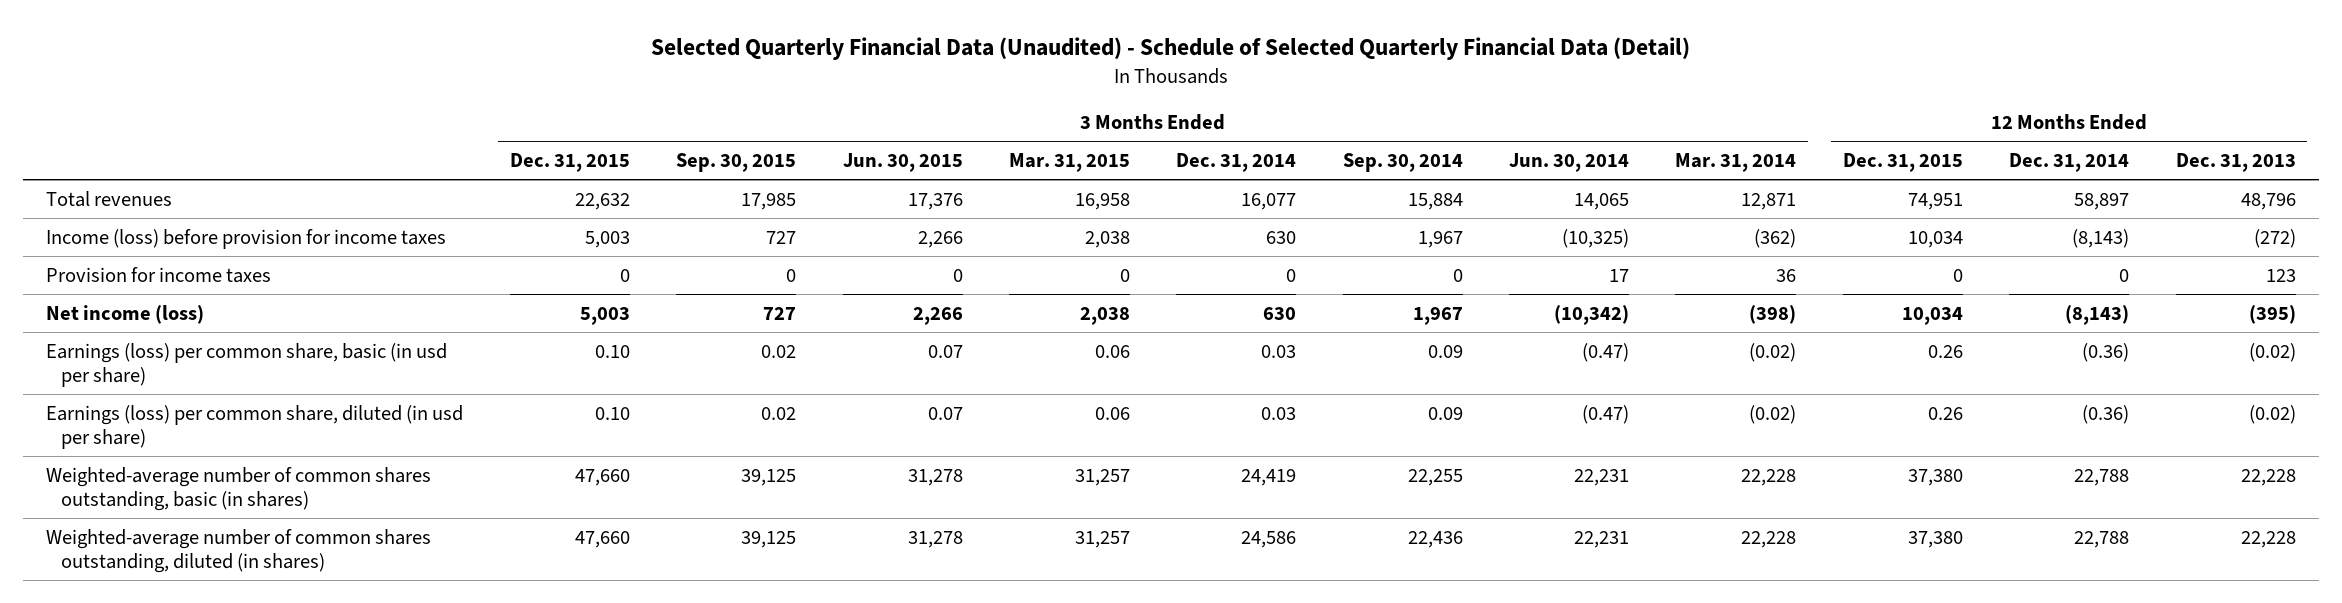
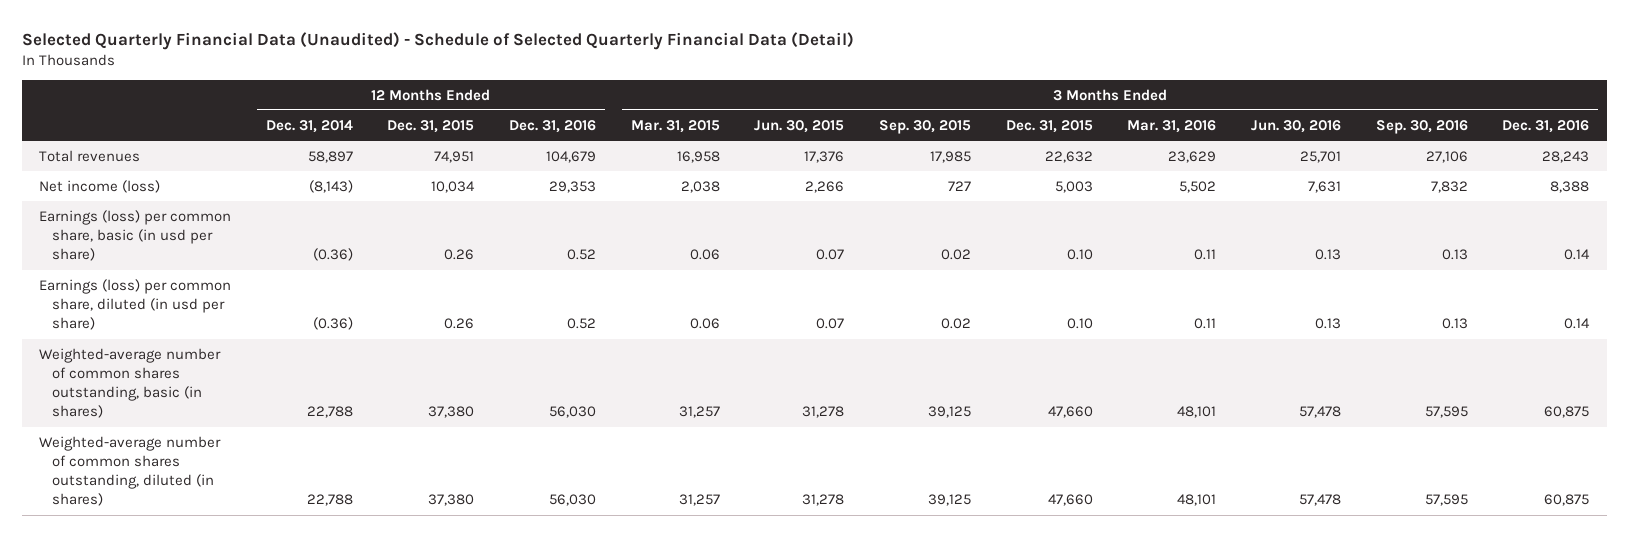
- | 3 Months Ended Dec. 31, 2015 | 3 Months Ended Sep. 30, 2015 | 3 Months Ended Jun. 30, 2015 | 3 Months Ended Mar. 31, 2015 | 3 Months Ended Dec. 31, 2014 | 3 Months Ended Sep. 30, 2014 | 3 Months Ended Jun. 30, 2014 | 3 Months Ended Mar. 31, 2014 | 12 Months Ended Dec. 31, 2015 | 12 Months Ended Dec. 31, 2014 | 12 Months Ended Dec. 31, 2013
+ | 12 Months Ended Dec. 31, 2014 | 12 Months Ended Dec. 31, 2015 | 12 Months Ended Dec. 31, 2016 | 3 Months Ended Mar. 31, 2015 | 3 Months Ended Jun. 30, 2015 | 3 Months Ended Sep. 30, 2015 | 3 Months Ended Dec. 31, 2015 | 3 Months Ended Mar. 31, 2016 | 3 Months Ended Jun. 30, 2016 | 3 Months Ended Sep. 30, 2016 | 3 Months Ended Dec. 31, 2016
- Income (loss) before provision for income taxes | 5,003 | 727 | 2,266 | 2,038 | 630 | 1,967 | (10,325) | (362) | 10,034 | (8,143) | (272)
- Provision for income taxes | 0 | 0 | 0 | 0 | 0 | 0 | 17 | 36 | 0 | 0 | 123

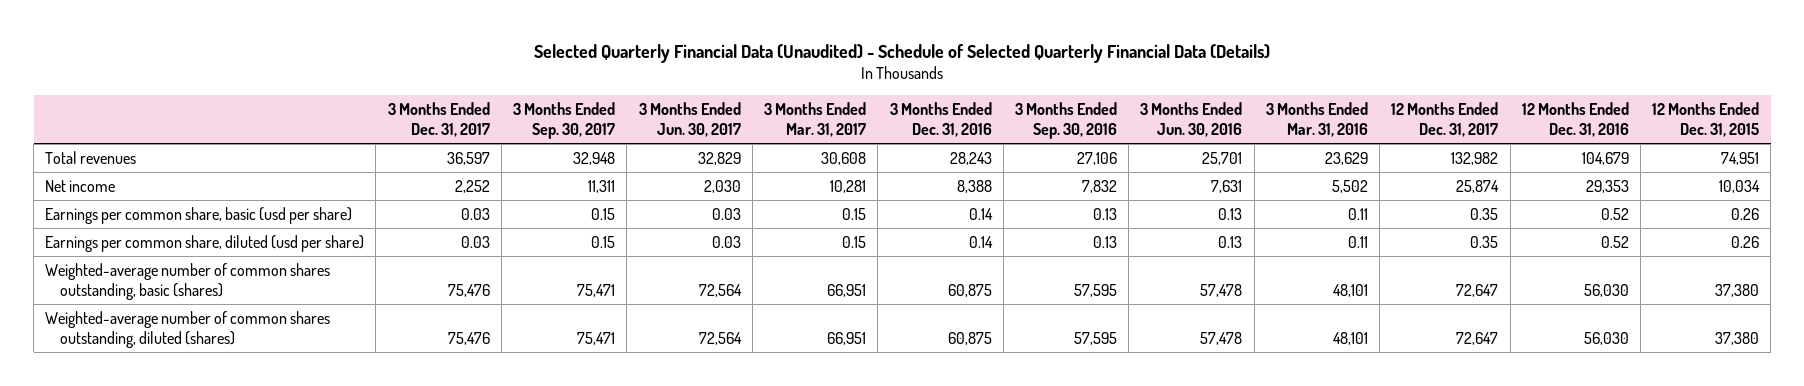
- Selected Quarterly Financial Data (Unaudited) - Schedule of Selected Quarterly Financial Data (Detail)
+ Selected Quarterly Financial Data (Unaudited) - Schedule of Selected Quarterly Financial Data (Details)
- | 12 Months Ended Dec. 31, 2014 | 12 Months Ended Dec. 31, 2015 | 12 Months Ended Dec. 31, 2016 | 3 Months Ended Mar. 31, 2015 | 3 Months Ended Jun. 30, 2015 | 3 Months Ended Sep. 30, 2015 | 3 Months Ended Dec. 31, 2015 | 3 Months Ended Mar. 31, 2016 | 3 Months Ended Jun. 30, 2016 | 3 Months Ended Sep. 30, 2016 | 3 Months Ended Dec. 31, 2016
+ | 3 Months Ended Dec. 31, 2017 | 3 Months Ended Sep. 30, 2017 | 3 Months Ended Jun. 30, 2017 | 3 Months Ended Mar. 31, 2017 | 3 Months Ended Dec. 31, 2016 | 3 Months Ended Sep. 30, 2016 | 3 Months Ended Jun. 30, 2016 | 3 Months Ended Mar. 31, 2016 | 12 Months Ended Dec. 31, 2017 | 12 Months Ended Dec. 31, 2016 | 12 Months Ended Dec. 31, 2015
- Net income (loss) | (8,143) | 10,034 | 29,353 | 2,038 | 2,266 | 727 | 5,003 | 5,502 | 7,631 | 7,832 | 8,388
- Earnings (loss) per common share, basic (in usd per share) | (0.36) | 0.26 | 0.52 | 0.06 | 0.07 | 0.02 | 0.10 | 0.11 | 0.13 | 0.13 | 0.14
- Earnings (loss) per common share, diluted (in usd per share) | (0.36) | 0.26 | 0.52 | 0.06 | 0.07 | 0.02 | 0.10 | 0.11 | 0.13 | 0.13 | 0.14
- Weighted-average number of common shares outstanding, basic (in shares) | 22,788 | 37,380 | 56,030 | 31,257 | 31,278 | 39,125 | 47,660 | 48,101 | 57,478 | 57,595 | 60,875
- Weighted-average number of common shares outstanding, diluted (in shares) | 22,788 | 37,380 | 56,030 | 31,257 | 31,278 | 39,125 | 47,660 | 48,101 | 57,478 | 57,595 | 60,875
+ Net income | 2,252 | 11,311 | 2,030 | 10,281 | 8,388 | 7,832 | 7,631 | 5,502 | 25,874 | 29,353 | 10,034
+ Earnings per common share, basic (usd per share) | 0.03 | 0.15 | 0.03 | 0.15 | 0.14 | 0.13 | 0.13 | 0.11 | 0.35 | 0.52 | 0.26
+ Earnings per common share, diluted (usd per share) | 0.03 | 0.15 | 0.03 | 0.15 | 0.14 | 0.13 | 0.13 | 0.11 | 0.35 | 0.52 | 0.26
+ Weighted-average number of common shares outstanding, basic (shares) | 75,476 | 75,471 | 72,564 | 66,951 | 60,875 | 57,595 | 57,478 | 48,101 | 72,647 | 56,030 | 37,380
+ Weighted-average number of common shares outstanding, diluted (shares) | 75,476 | 75,471 | 72,564 | 66,951 | 60,875 | 57,595 | 57,478 | 48,101 | 72,647 | 56,030 | 37,380

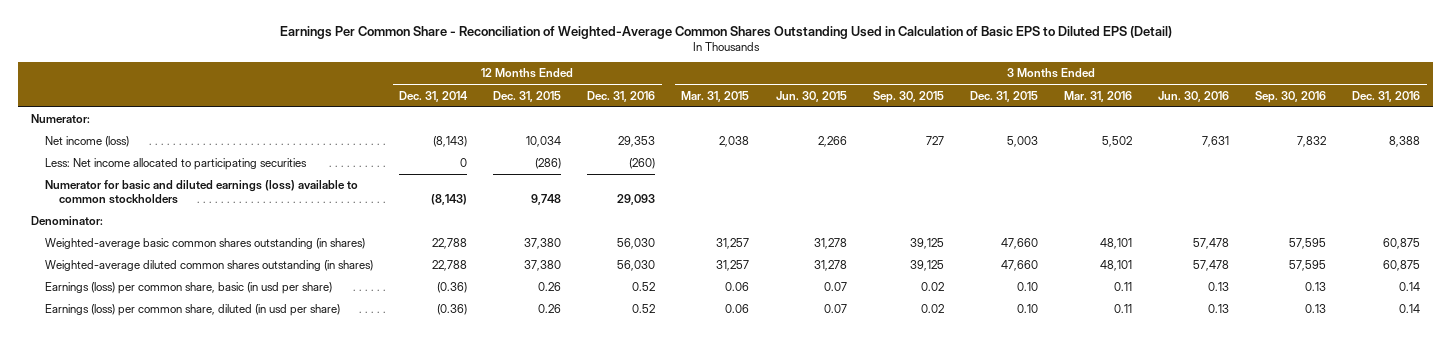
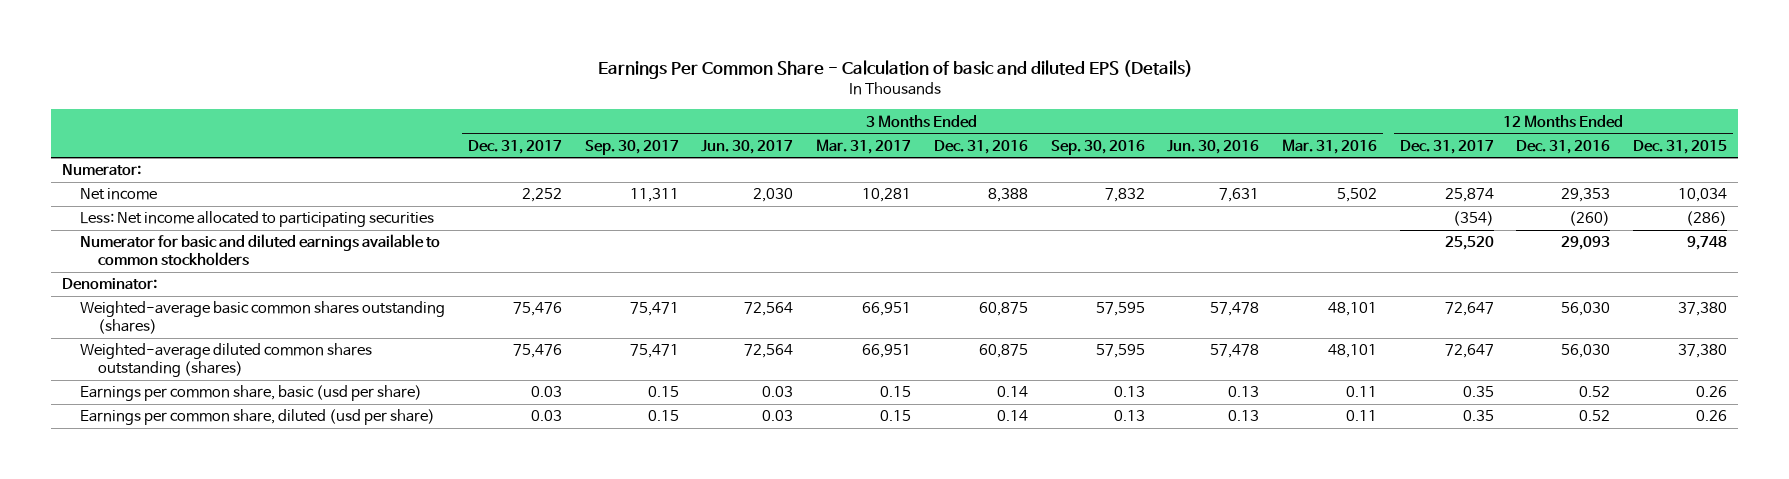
- Earnings Per Common Share - Reconciliation of Weighted-Average Common Shares Outstanding Used in Calculation of Basic EPS to Diluted EPS (Detail)
+ Earnings Per Common Share - Calculation of basic and diluted EPS (Details)
- | 12 Months Ended Dec. 31, 2014 | 12 Months Ended Dec. 31, 2015 | 12 Months Ended Dec. 31, 2016 | 3 Months Ended Mar. 31, 2015 | 3 Months Ended Jun. 30, 2015 | 3 Months Ended Sep. 30, 2015 | 3 Months Ended Dec. 31, 2015 | 3 Months Ended Mar. 31, 2016 | 3 Months Ended Jun. 30, 2016 | 3 Months Ended Sep. 30, 2016 | 3 Months Ended Dec. 31, 2016
+ | 3 Months Ended Dec. 31, 2017 | 3 Months Ended Sep. 30, 2017 | 3 Months Ended Jun. 30, 2017 | 3 Months Ended Mar. 31, 2017 | 3 Months Ended Dec. 31, 2016 | 3 Months Ended Sep. 30, 2016 | 3 Months Ended Jun. 30, 2016 | 3 Months Ended Mar. 31, 2016 | 12 Months Ended Dec. 31, 2017 | 12 Months Ended Dec. 31, 2016 | 12 Months Ended Dec. 31, 2015
- Net income (loss) | (8,143) | 10,034 | 29,353 | 2,038 | 2,266 | 727 | 5,003 | 5,502 | 7,631 | 7,832 | 8,388
+ Net income | 2,252 | 11,311 | 2,030 | 10,281 | 8,388 | 7,832 | 7,631 | 5,502 | 25,874 | 29,353 | 10,034
- Numerator for basic and diluted earnings (loss) available to common stockholders | (8,143) | 9,748 | 29,093 | | | | | | | |
+ Numerator for basic and diluted earnings available to common stockholders | | | | | | | | | 25,520 | 29,093 | 9,748
- Weighted-average basic common shares outstanding (in shares) | 22,788 | 37,380 | 56,030 | 31,257 | 31,278 | 39,125 | 47,660 | 48,101 | 57,478 | 57,595 | 60,875
- Weighted-average diluted common shares outstanding (in shares) | 22,788 | 37,380 | 56,030 | 31,257 | 31,278 | 39,125 | 47,660 | 48,101 | 57,478 | 57,595 | 60,875
- Earnings (loss) per common share, basic (in usd per share) | (0.36) | 0.26 | 0.52 | 0.06 | 0.07 | 0.02 | 0.10 | 0.11 | 0.13 | 0.13 | 0.14
- Earnings (loss) per common share, diluted (in usd per share) | (0.36) | 0.26 | 0.52 | 0.06 | 0.07 | 0.02 | 0.10 | 0.11 | 0.13 | 0.13 | 0.14
+ Weighted-average basic common shares outstanding (shares) | 75,476 | 75,471 | 72,564 | 66,951 | 60,875 | 57,595 | 57,478 | 48,101 | 72,647 | 56,030 | 37,380
+ Weighted-average diluted common shares outstanding (shares) | 75,476 | 75,471 | 72,564 | 66,951 | 60,875 | 57,595 | 57,478 | 48,101 | 72,647 | 56,030 | 37,380
+ Earnings per common share, basic (usd per share) | 0.03 | 0.15 | 0.03 | 0.15 | 0.14 | 0.13 | 0.13 | 0.11 | 0.35 | 0.52 | 0.26
+ Earnings per common share, diluted (usd per share) | 0.03 | 0.15 | 0.03 | 0.15 | 0.14 | 0.13 | 0.13 | 0.11 | 0.35 | 0.52 | 0.26

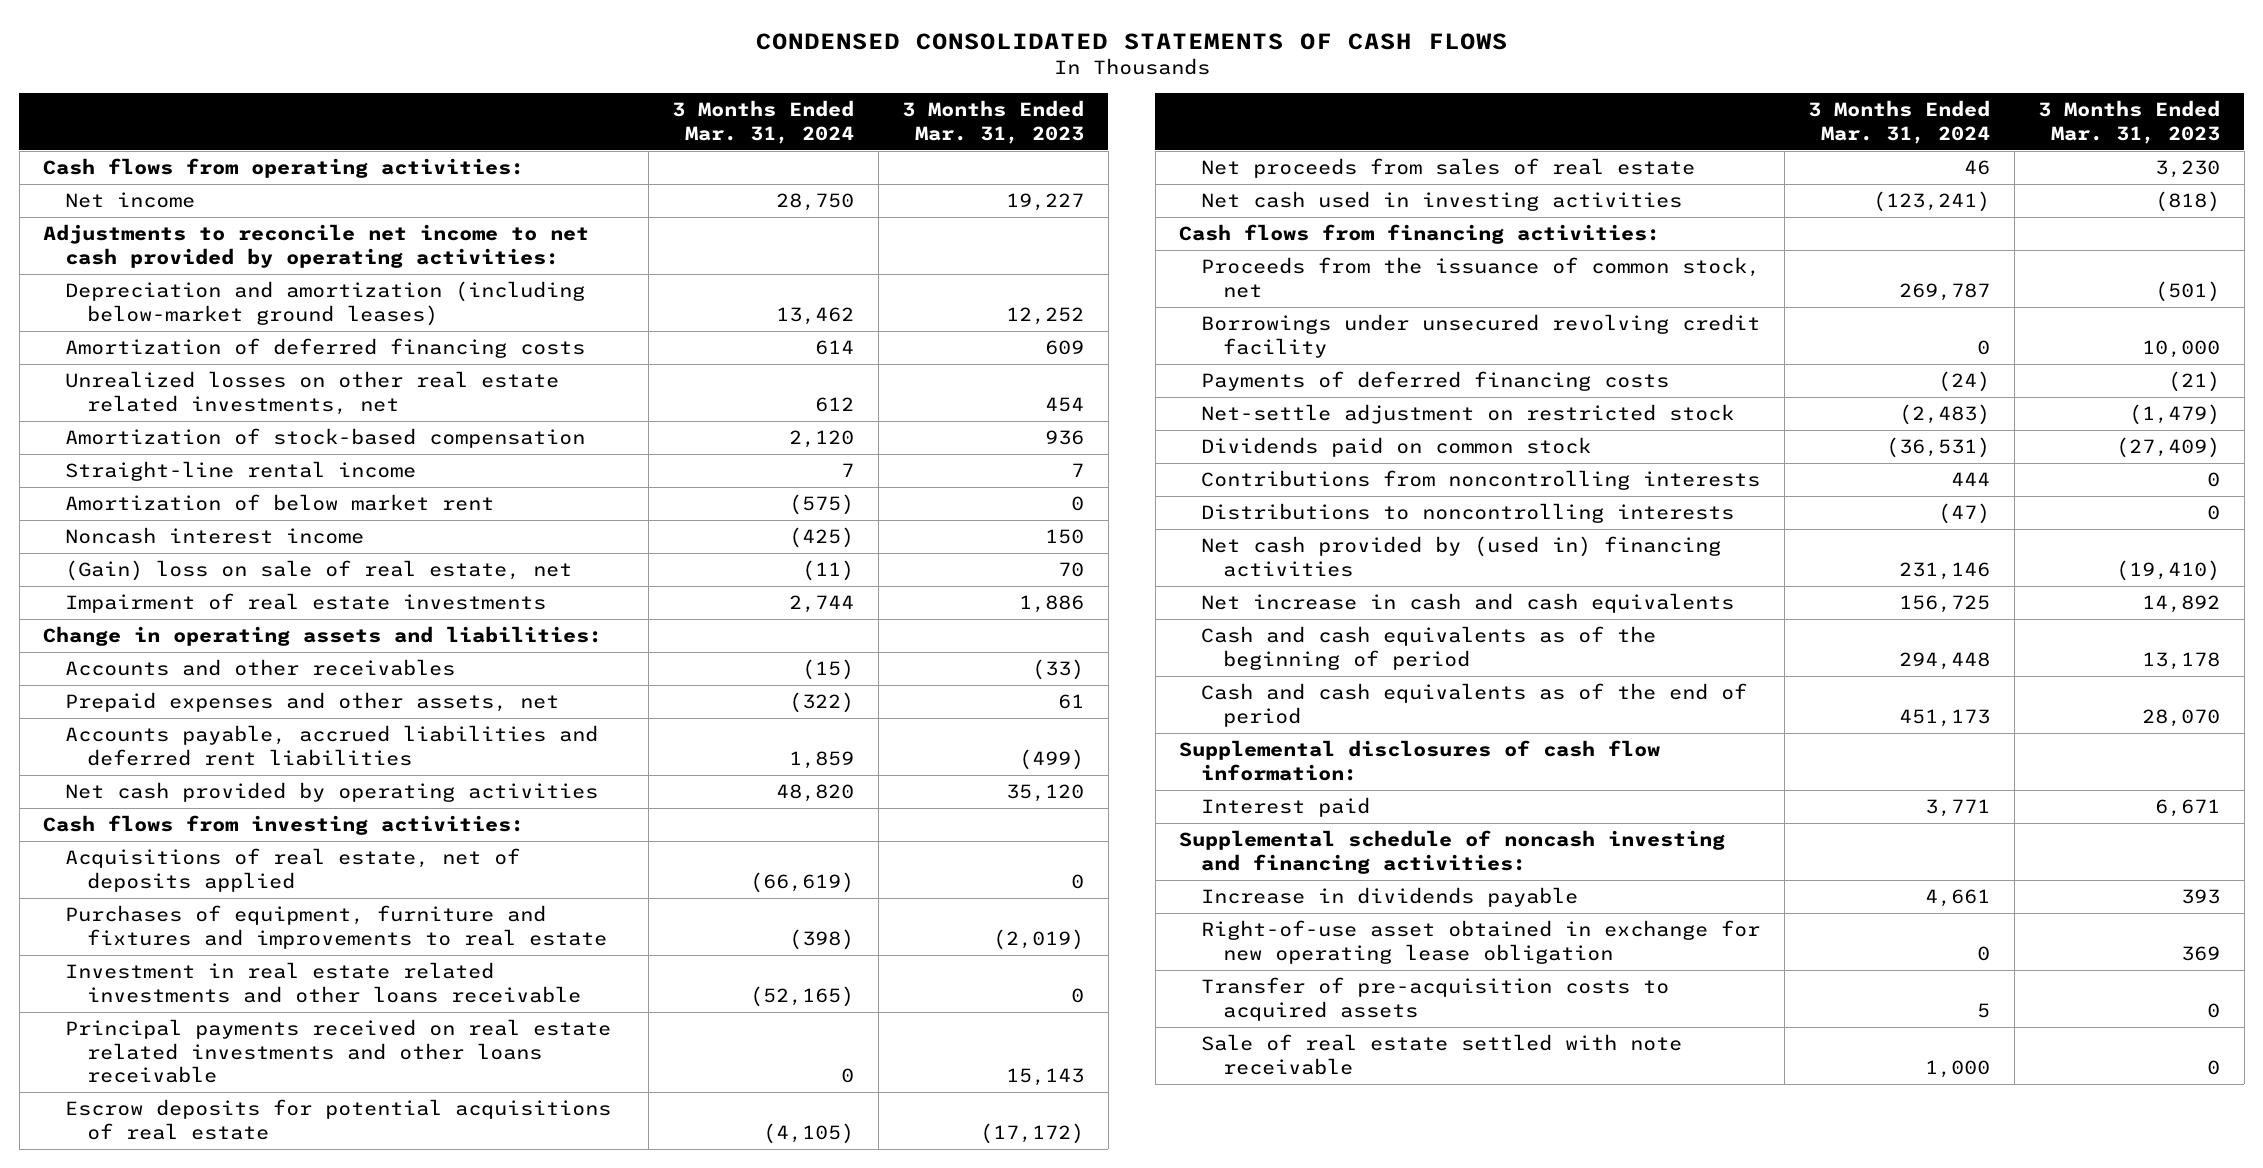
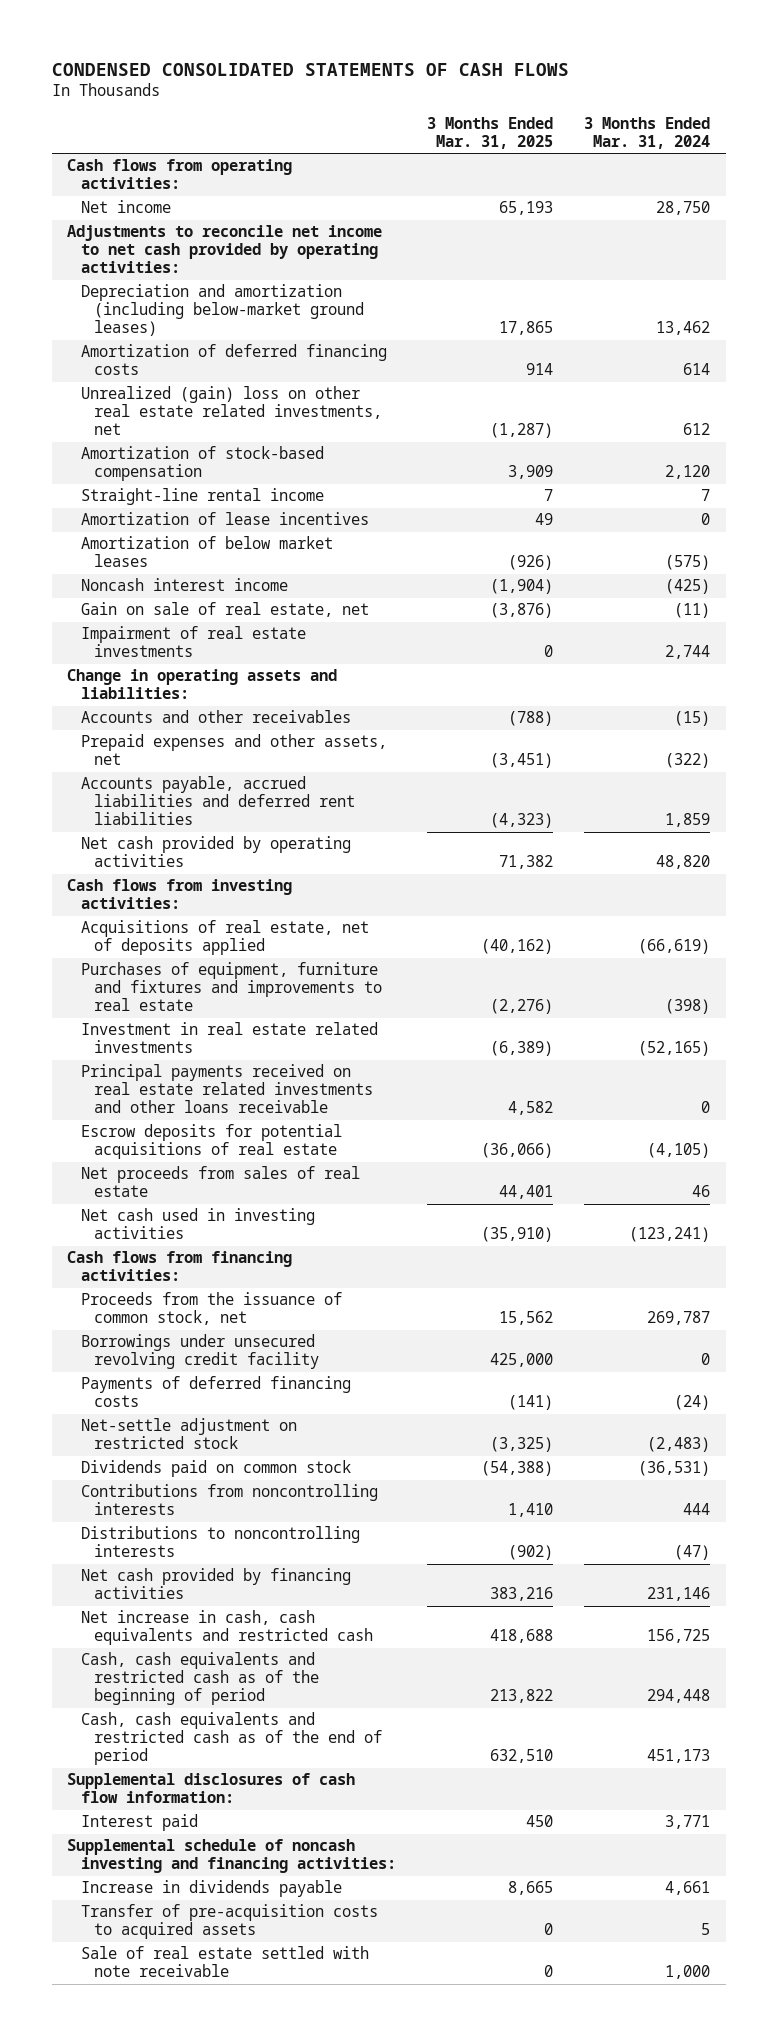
- | 3 Months Ended Mar. 31, 2024 | 3 Months Ended Mar. 31, 2023
+ | 3 Months Ended Mar. 31, 2025 | 3 Months Ended Mar. 31, 2024
- Unrealized losses on other real estate related investments, net | 612 | 454
+ Unrealized (gain) loss on other real estate related investments, net | (1,287) | 612
- Amortization of below market rent | (575) | 0
+ Amortization of lease incentives | 49 | 0
+ Amortization of below market leases | (926) | (575)
- (Gain) loss on sale of real estate, net | (11) | 70
+ Gain on sale of real estate, net | (3,876) | (11)
- Investment in real estate related investments and other loans receivable | (52,165) | 0
+ Investment in real estate related investments | (6,389) | (52,165)
- Net cash provided by (used in) financing activities | 231,146 | (19,410)
- Net increase in cash and cash equivalents | 156,725 | 14,892
- Cash and cash equivalents as of the beginning of period | 294,448 | 13,178
- Cash and cash equivalents as of the end of period | 451,173 | 28,070
+ Net cash provided by financing activities | 383,216 | 231,146
+ Net increase in cash, cash equivalents and restricted cash | 418,688 | 156,725
+ Cash, cash equivalents and restricted cash as of the beginning of period | 213,822 | 294,448
+ Cash, cash equivalents and restricted cash as of the end of period | 632,510 | 451,173
- Right-of-use asset obtained in exchange for new operating lease obligation | 0 | 369

